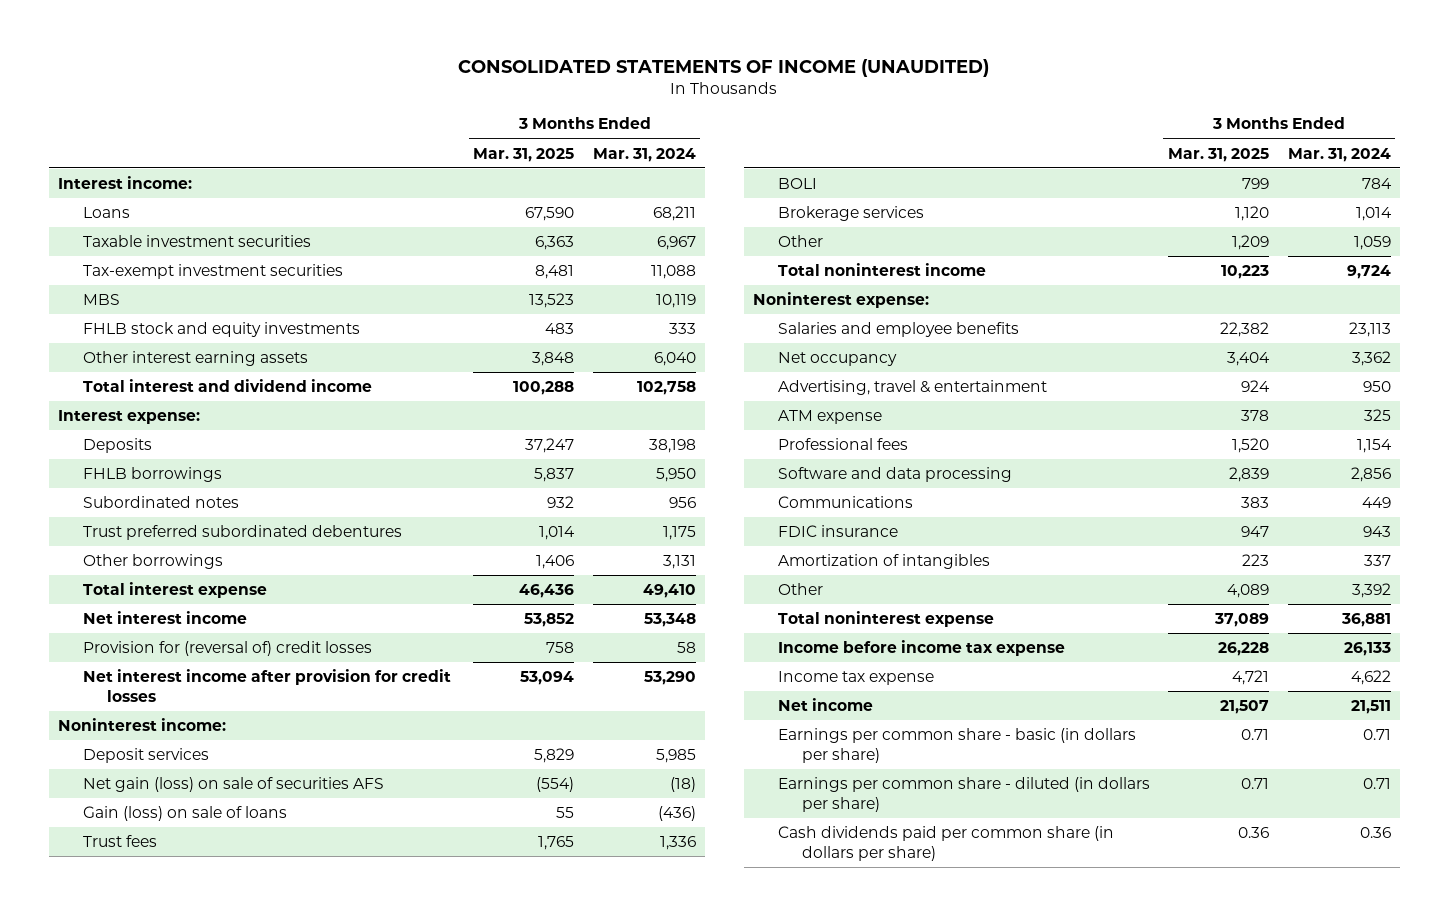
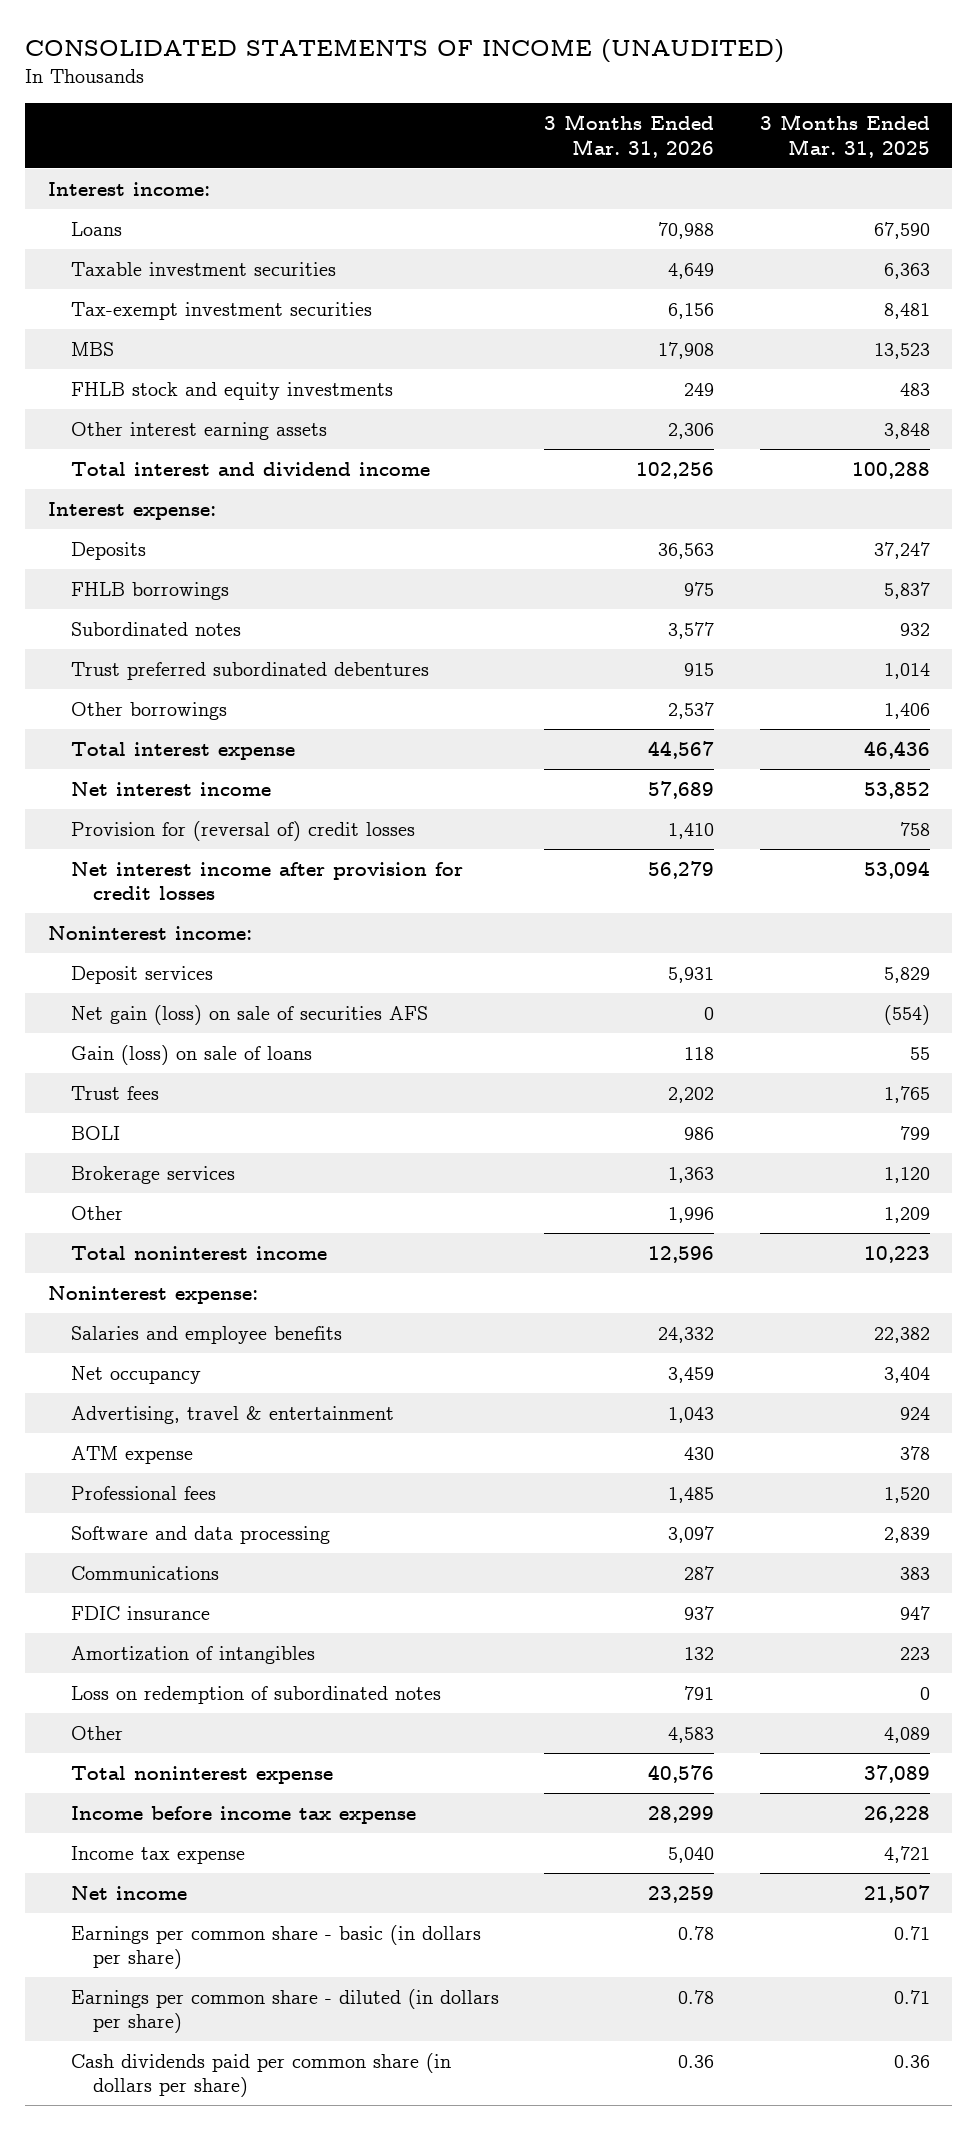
- | 3 Months Ended Mar. 31, 2025 | 3 Months Ended Mar. 31, 2024
+ | 3 Months Ended Mar. 31, 2026 | 3 Months Ended Mar. 31, 2025
+ Loss on redemption of subordinated notes | 791 | 0

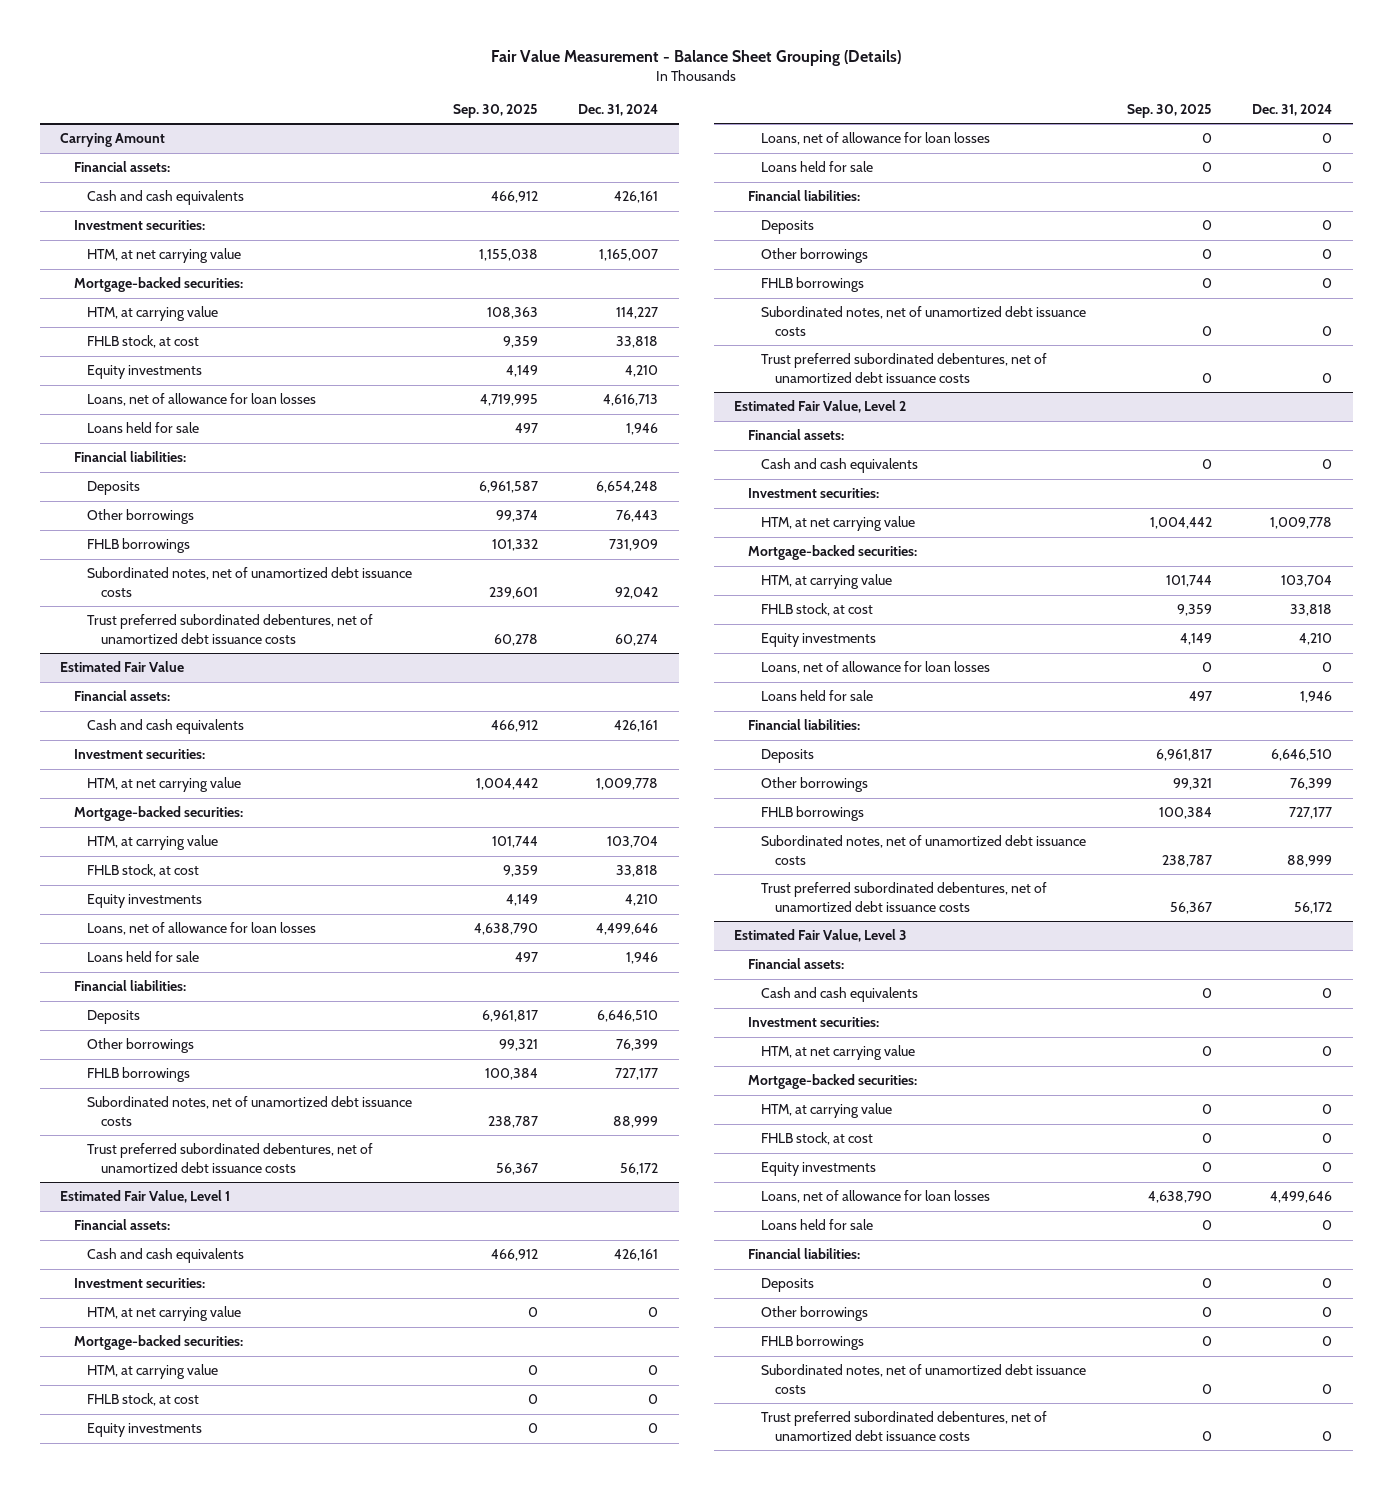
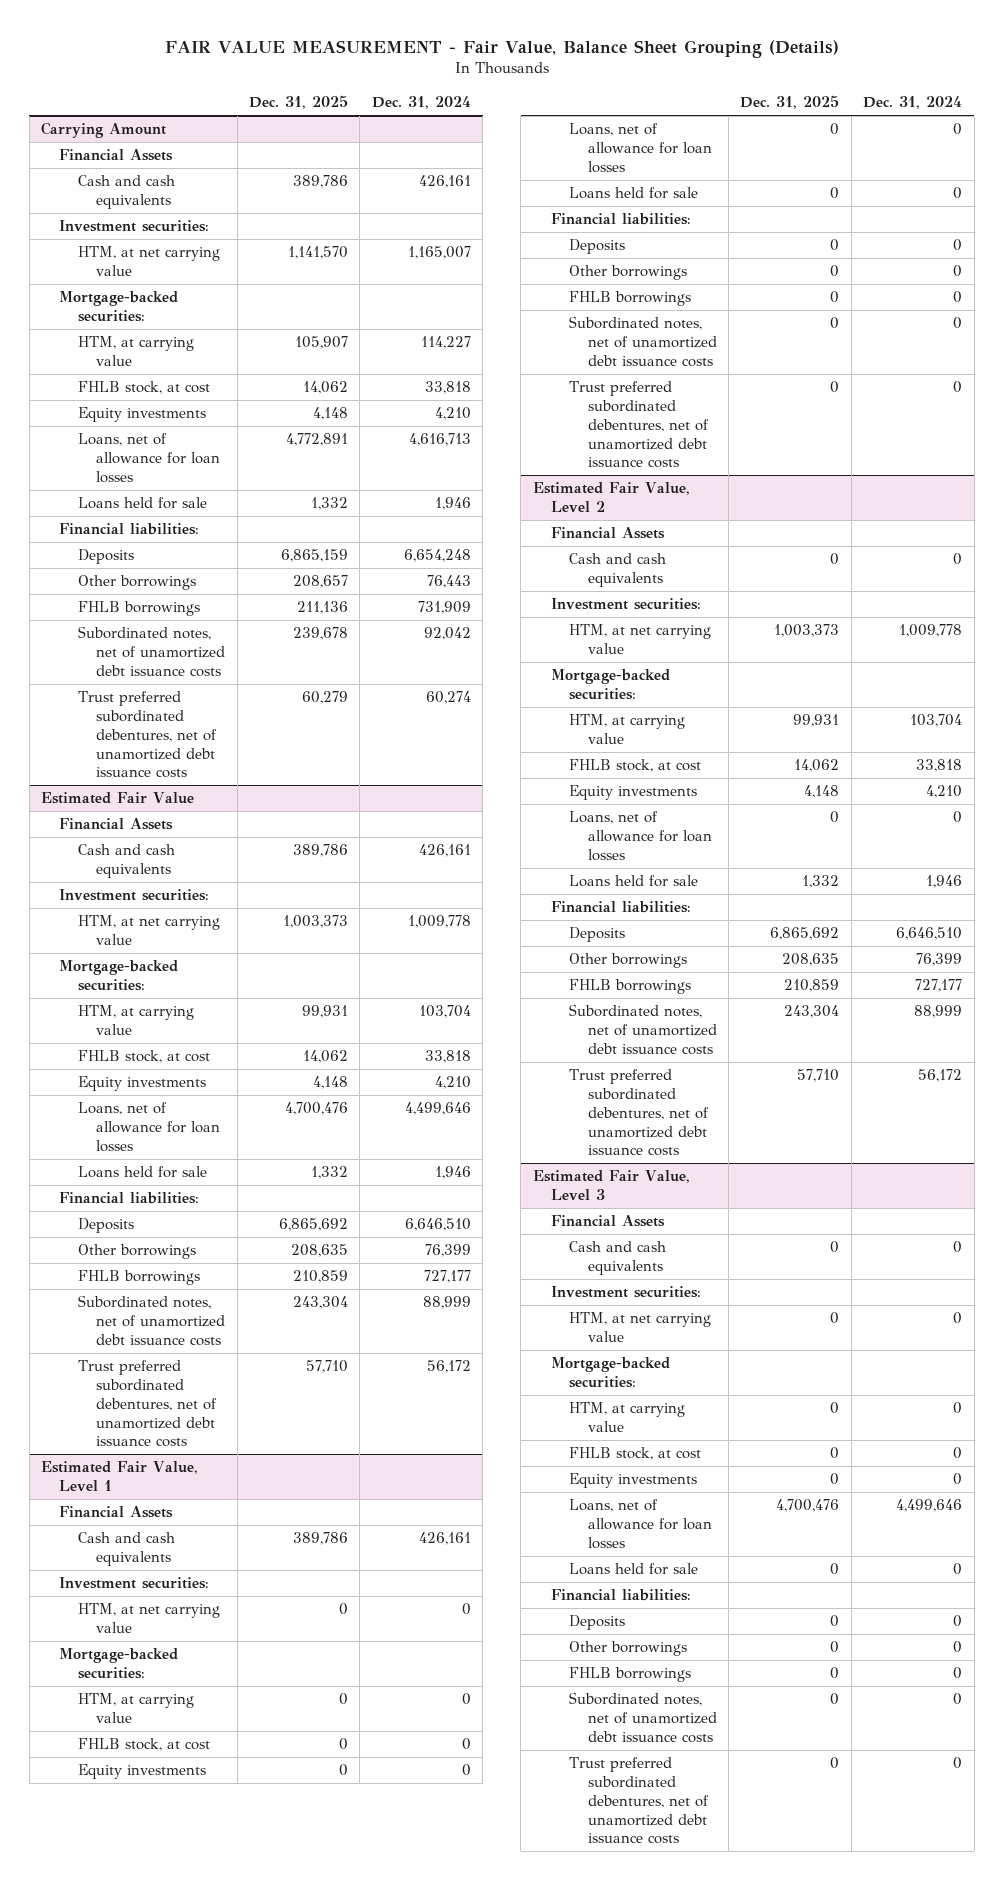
- Fair Value Measurement - Balance Sheet Grouping (Details)
+ FAIR VALUE MEASUREMENT - Fair Value, Balance Sheet Grouping (Details)
- | Sep. 30, 2025 | Dec. 31, 2024
+ | Dec. 31, 2025 | Dec. 31, 2024
@ Carrying Amount
- Financial assets:
+ Financial Assets
@ Estimated Fair Value
- Financial assets:
+ Financial Assets
@ Estimated Fair Value, Level 1
- Financial assets:
+ Financial Assets
@ Estimated Fair Value, Level 2
- Financial assets:
+ Financial Assets
@ Estimated Fair Value, Level 3
- Financial assets:
+ Financial Assets

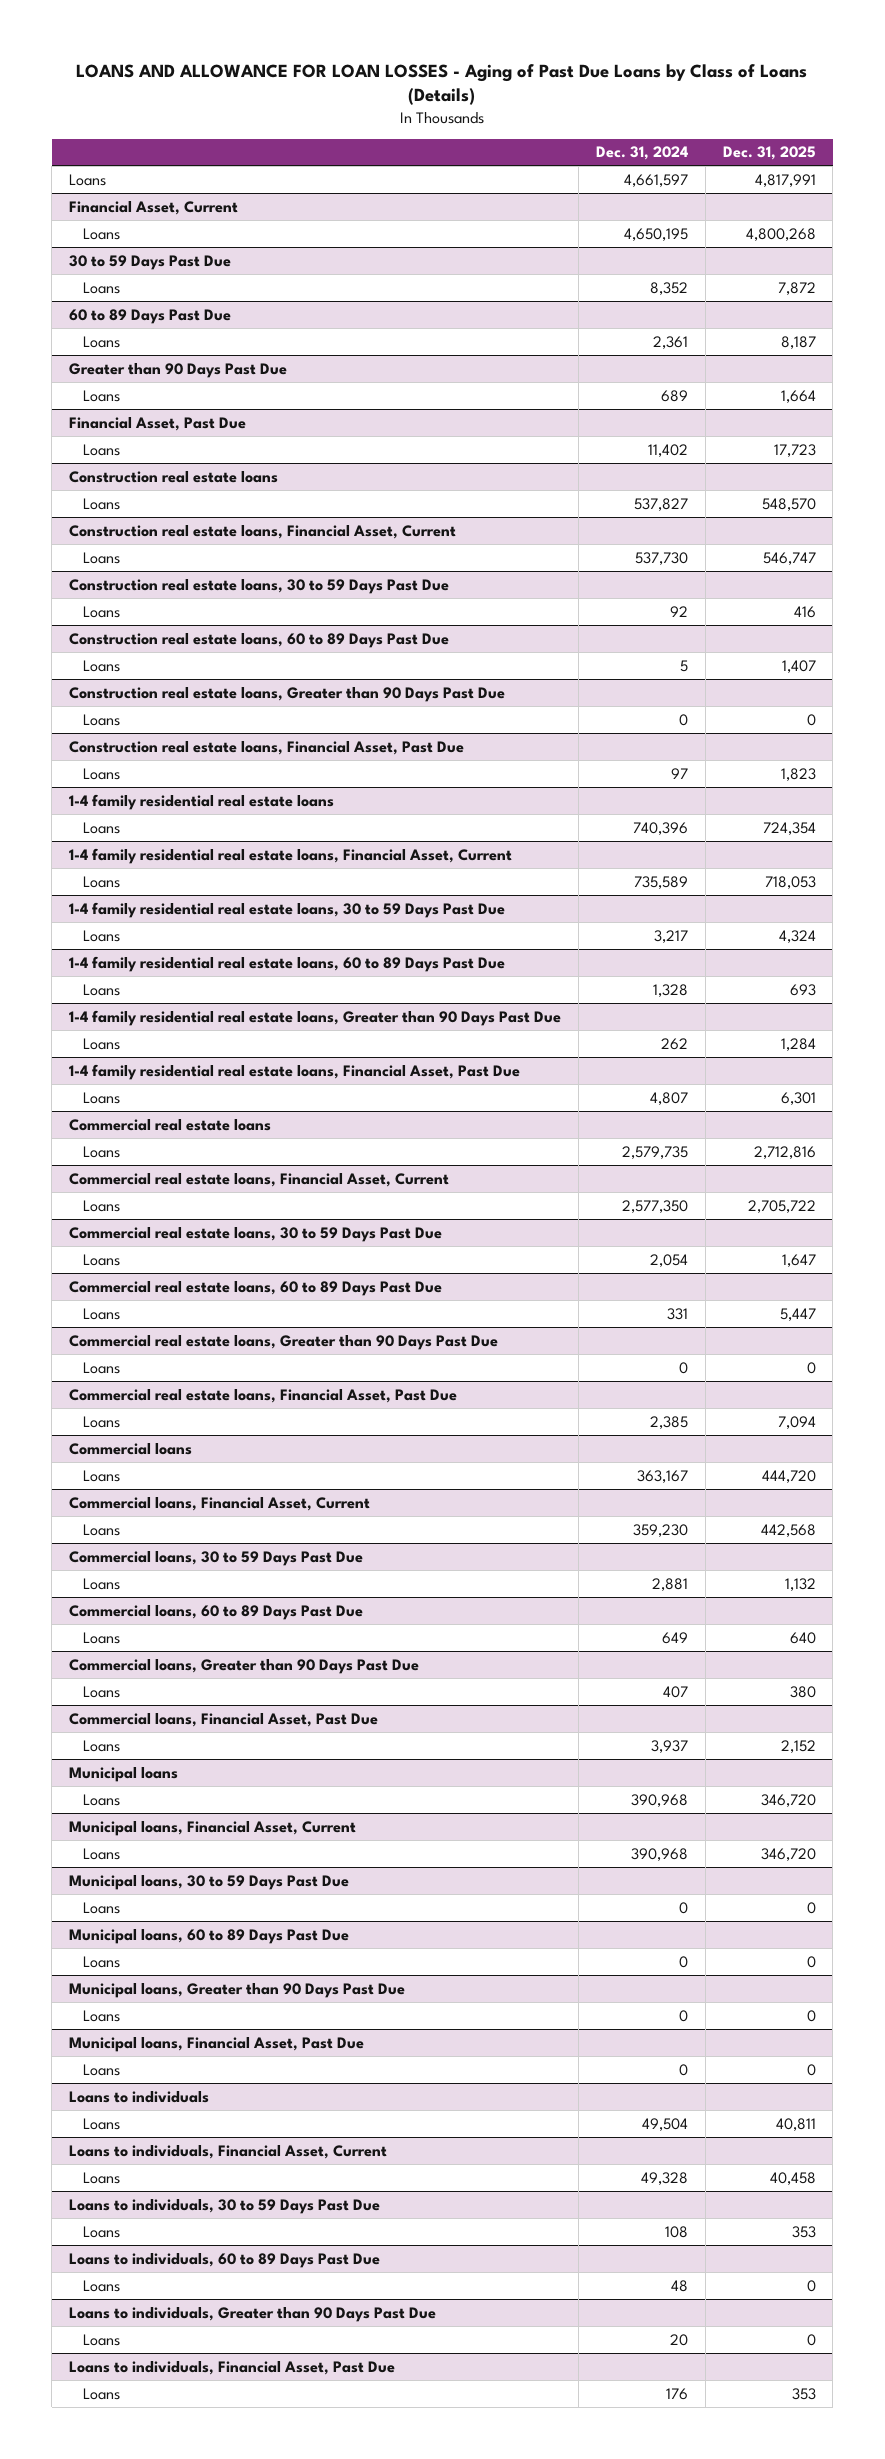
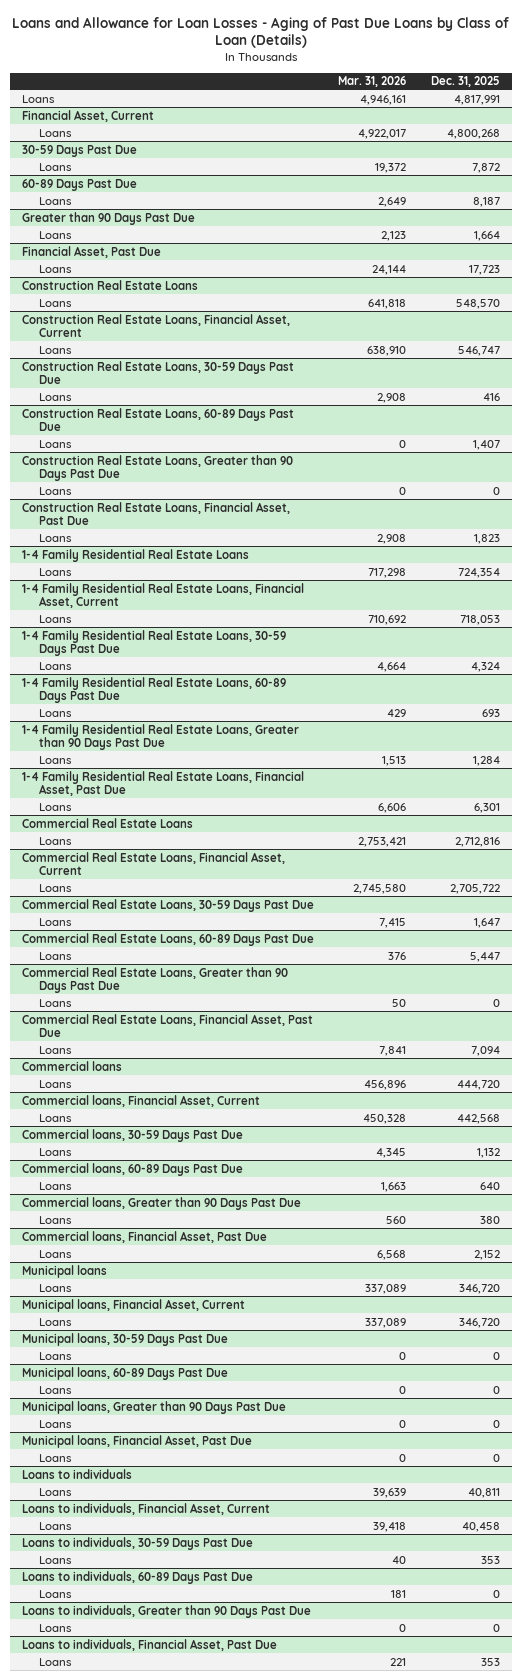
- LOANS AND ALLOWANCE FOR LOAN LOSSES - Aging of Past Due Loans by Class of Loans (Details)
+ Loans and Allowance for Loan Losses - Aging of Past Due Loans by Class of Loan (Details)
- | Dec. 31, 2024 | Dec. 31, 2025
+ | Mar. 31, 2026 | Dec. 31, 2025
- 30 to 59 Days Past Due
+ 30-59 Days Past Due
- 60 to 89 Days Past Due
+ 60-89 Days Past Due
- Construction real estate loans
+ Construction Real Estate Loans
- Construction real estate loans, Financial Asset, Current
+ Construction Real Estate Loans, Financial Asset, Current
- Construction real estate loans, 30 to 59 Days Past Due
+ Construction Real Estate Loans, 30-59 Days Past Due
- Construction real estate loans, 60 to 89 Days Past Due
+ Construction Real Estate Loans, 60-89 Days Past Due
- Construction real estate loans, Greater than 90 Days Past Due
+ Construction Real Estate Loans, Greater than 90 Days Past Due
- Construction real estate loans, Financial Asset, Past Due
+ Construction Real Estate Loans, Financial Asset, Past Due
- 1-4 family residential real estate loans
+ 1-4 Family Residential Real Estate Loans
- 1-4 family residential real estate loans, Financial Asset, Current
+ 1-4 Family Residential Real Estate Loans, Financial Asset, Current
- 1-4 family residential real estate loans, 30 to 59 Days Past Due
+ 1-4 Family Residential Real Estate Loans, 30-59 Days Past Due
- 1-4 family residential real estate loans, 60 to 89 Days Past Due
+ 1-4 Family Residential Real Estate Loans, 60-89 Days Past Due
- 1-4 family residential real estate loans, Greater than 90 Days Past Due
+ 1-4 Family Residential Real Estate Loans, Greater than 90 Days Past Due
- 1-4 family residential real estate loans, Financial Asset, Past Due
+ 1-4 Family Residential Real Estate Loans, Financial Asset, Past Due
- Commercial real estate loans
+ Commercial Real Estate Loans
- Commercial real estate loans, Financial Asset, Current
+ Commercial Real Estate Loans, Financial Asset, Current
- Commercial real estate loans, 30 to 59 Days Past Due
+ Commercial Real Estate Loans, 30-59 Days Past Due
- Commercial real estate loans, 60 to 89 Days Past Due
+ Commercial Real Estate Loans, 60-89 Days Past Due
- Commercial real estate loans, Greater than 90 Days Past Due
+ Commercial Real Estate Loans, Greater than 90 Days Past Due
- Commercial real estate loans, Financial Asset, Past Due
+ Commercial Real Estate Loans, Financial Asset, Past Due
- Commercial loans, 30 to 59 Days Past Due
+ Commercial loans, 30-59 Days Past Due
- Commercial loans, 60 to 89 Days Past Due
+ Commercial loans, 60-89 Days Past Due
- Municipal loans, 30 to 59 Days Past Due
+ Municipal loans, 30-59 Days Past Due
- Municipal loans, 60 to 89 Days Past Due
+ Municipal loans, 60-89 Days Past Due
- Loans to individuals, 30 to 59 Days Past Due
+ Loans to individuals, 30-59 Days Past Due
- Loans to individuals, 60 to 89 Days Past Due
+ Loans to individuals, 60-89 Days Past Due

